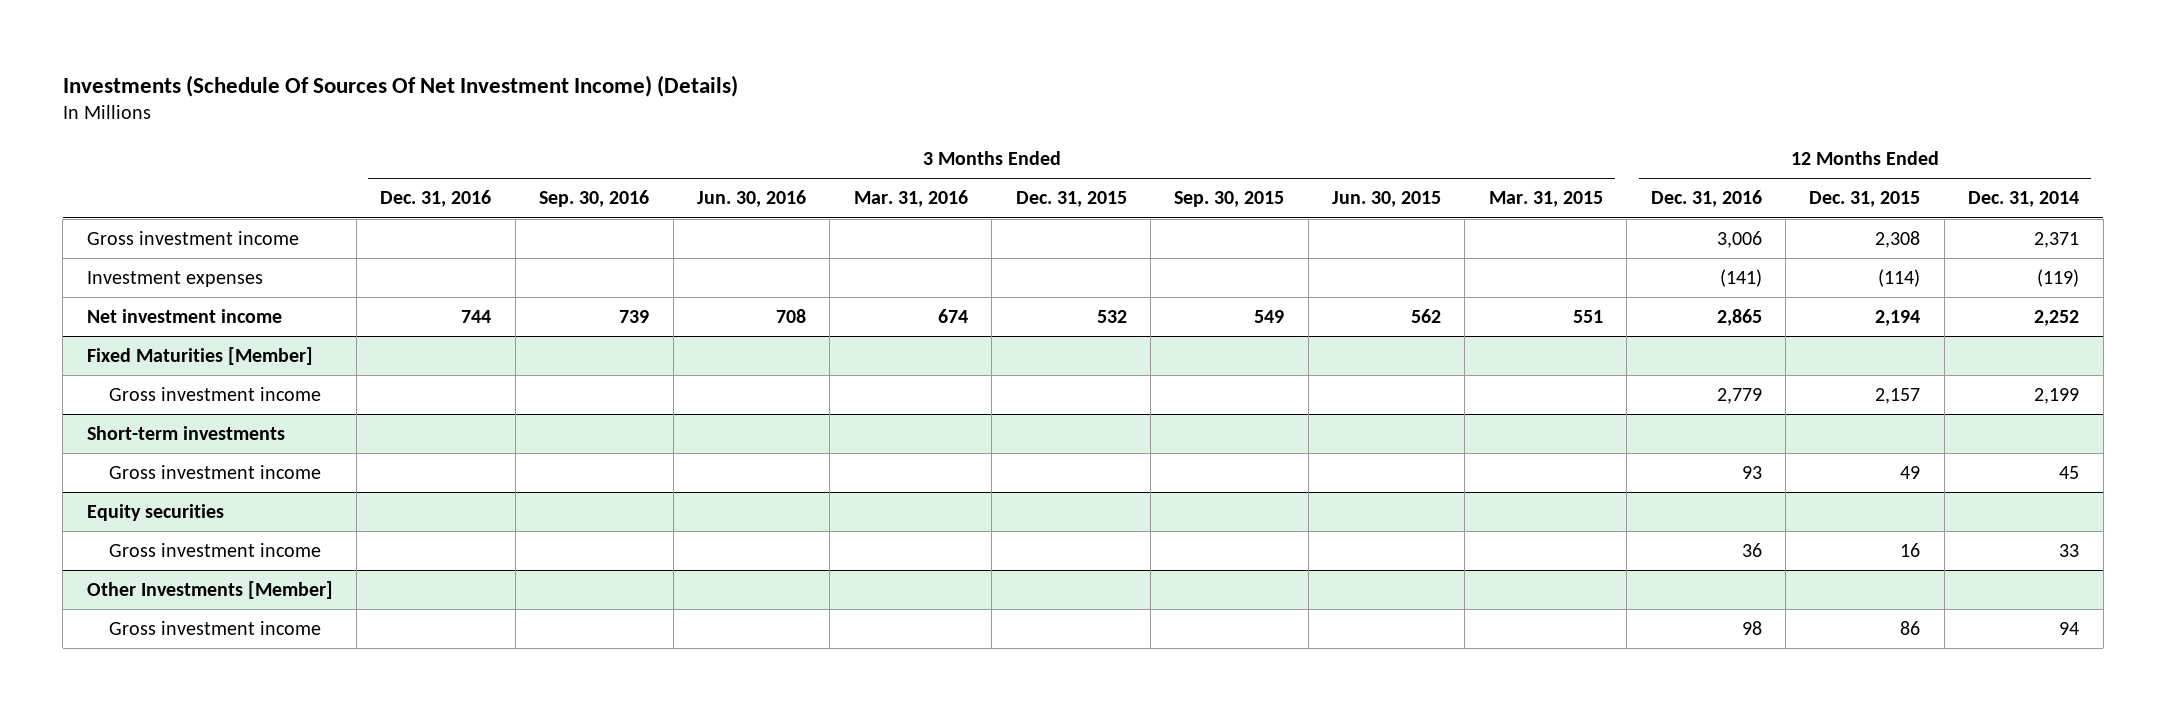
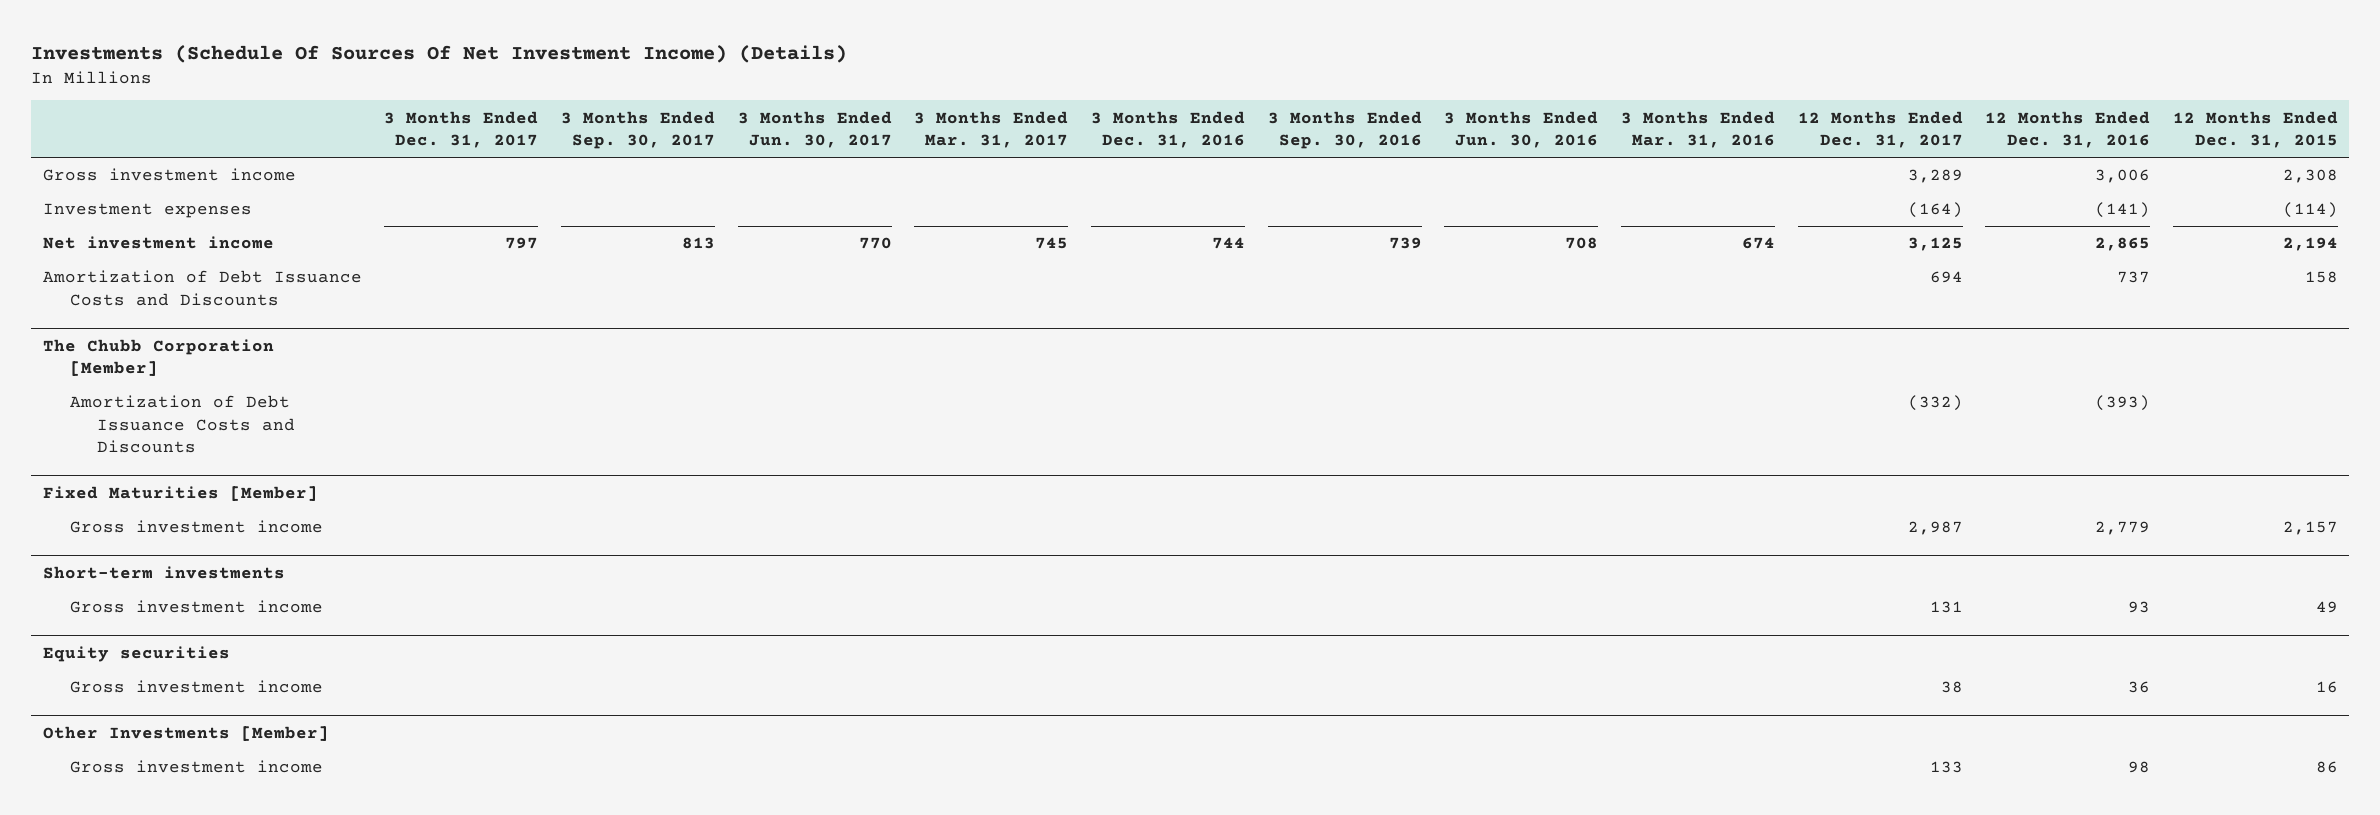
- | 3 Months Ended Dec. 31, 2016 | 3 Months Ended Sep. 30, 2016 | 3 Months Ended Jun. 30, 2016 | 3 Months Ended Mar. 31, 2016 | 3 Months Ended Dec. 31, 2015 | 3 Months Ended Sep. 30, 2015 | 3 Months Ended Jun. 30, 2015 | 3 Months Ended Mar. 31, 2015 | 12 Months Ended Dec. 31, 2016 | 12 Months Ended Dec. 31, 2015 | 12 Months Ended Dec. 31, 2014
+ | 3 Months Ended Dec. 31, 2017 | 3 Months Ended Sep. 30, 2017 | 3 Months Ended Jun. 30, 2017 | 3 Months Ended Mar. 31, 2017 | 3 Months Ended Dec. 31, 2016 | 3 Months Ended Sep. 30, 2016 | 3 Months Ended Jun. 30, 2016 | 3 Months Ended Mar. 31, 2016 | 12 Months Ended Dec. 31, 2017 | 12 Months Ended Dec. 31, 2016 | 12 Months Ended Dec. 31, 2015
+ Amortization of Debt Issuance Costs and Discounts | | | | | | | | | 694 | 737 | 158
+ The Chubb Corporation [Member]
+ Amortization of Debt Issuance Costs and Discounts | | | | | | | | | (332) | (393) |

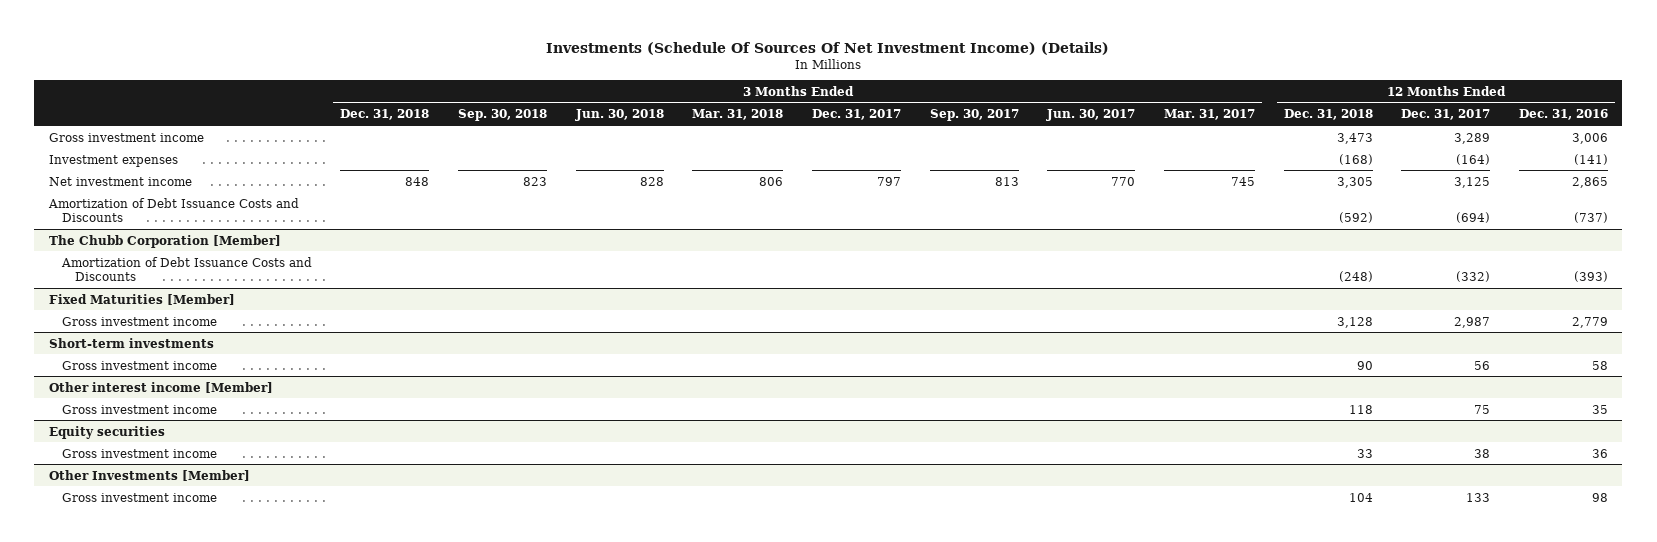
- | 3 Months Ended Dec. 31, 2017 | 3 Months Ended Sep. 30, 2017 | 3 Months Ended Jun. 30, 2017 | 3 Months Ended Mar. 31, 2017 | 3 Months Ended Dec. 31, 2016 | 3 Months Ended Sep. 30, 2016 | 3 Months Ended Jun. 30, 2016 | 3 Months Ended Mar. 31, 2016 | 12 Months Ended Dec. 31, 2017 | 12 Months Ended Dec. 31, 2016 | 12 Months Ended Dec. 31, 2015
+ | 3 Months Ended Dec. 31, 2018 | 3 Months Ended Sep. 30, 2018 | 3 Months Ended Jun. 30, 2018 | 3 Months Ended Mar. 31, 2018 | 3 Months Ended Dec. 31, 2017 | 3 Months Ended Sep. 30, 2017 | 3 Months Ended Jun. 30, 2017 | 3 Months Ended Mar. 31, 2017 | 12 Months Ended Dec. 31, 2018 | 12 Months Ended Dec. 31, 2017 | 12 Months Ended Dec. 31, 2016
- Amortization of Debt Issuance Costs and Discounts | | | | | | | | | 694 | 737 | 158
+ Amortization of Debt Issuance Costs and Discounts | | | | | | | | | (592) | (694) | (737)
@ Short-term investments
- Gross investment income | | | | | | | | | 131 | 93 | 49
+ Gross investment income | | | | | | | | | 90 | 56 | 58
+ Other interest income [Member]
+ Gross investment income | | | | | | | | | 118 | 75 | 35

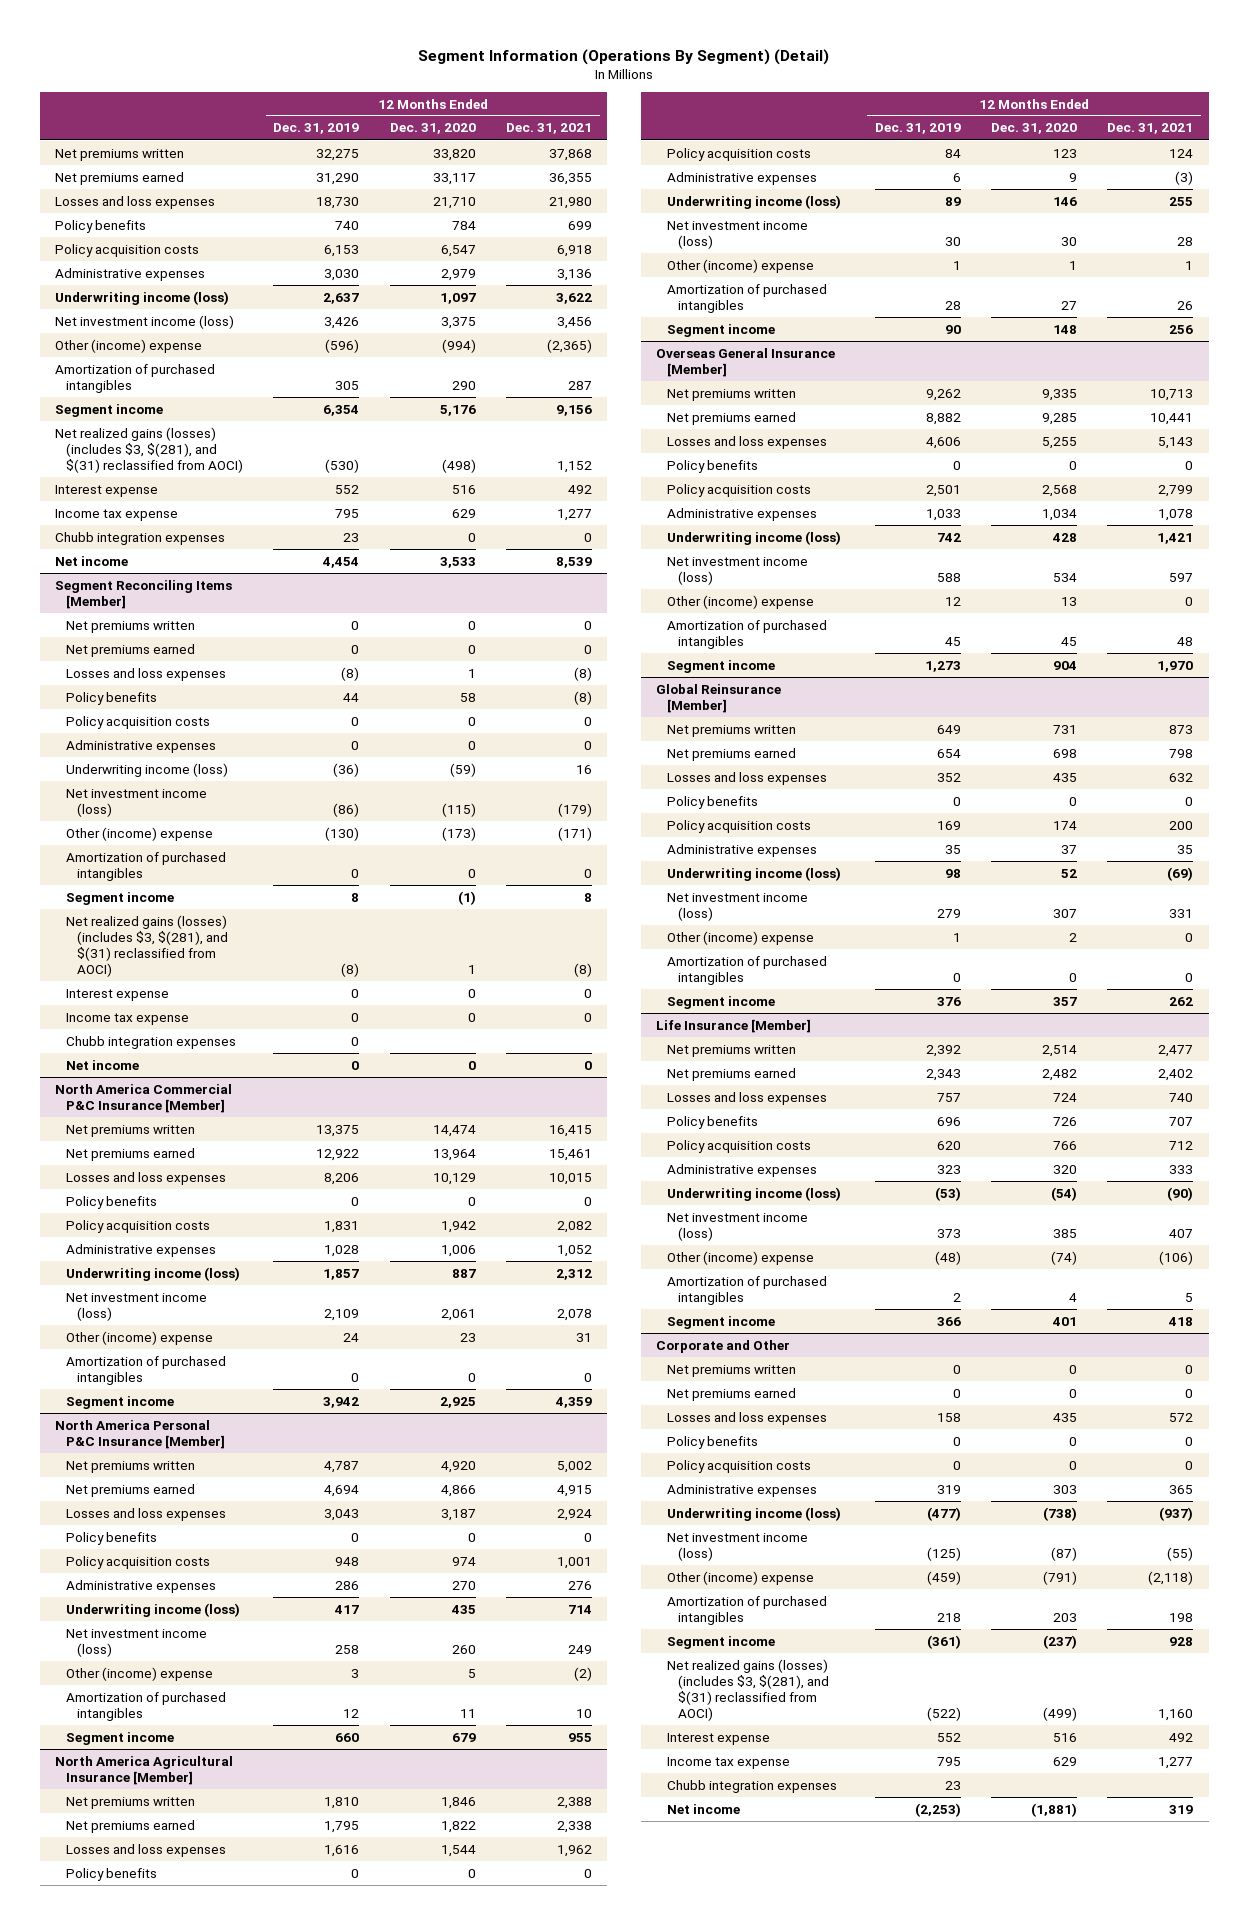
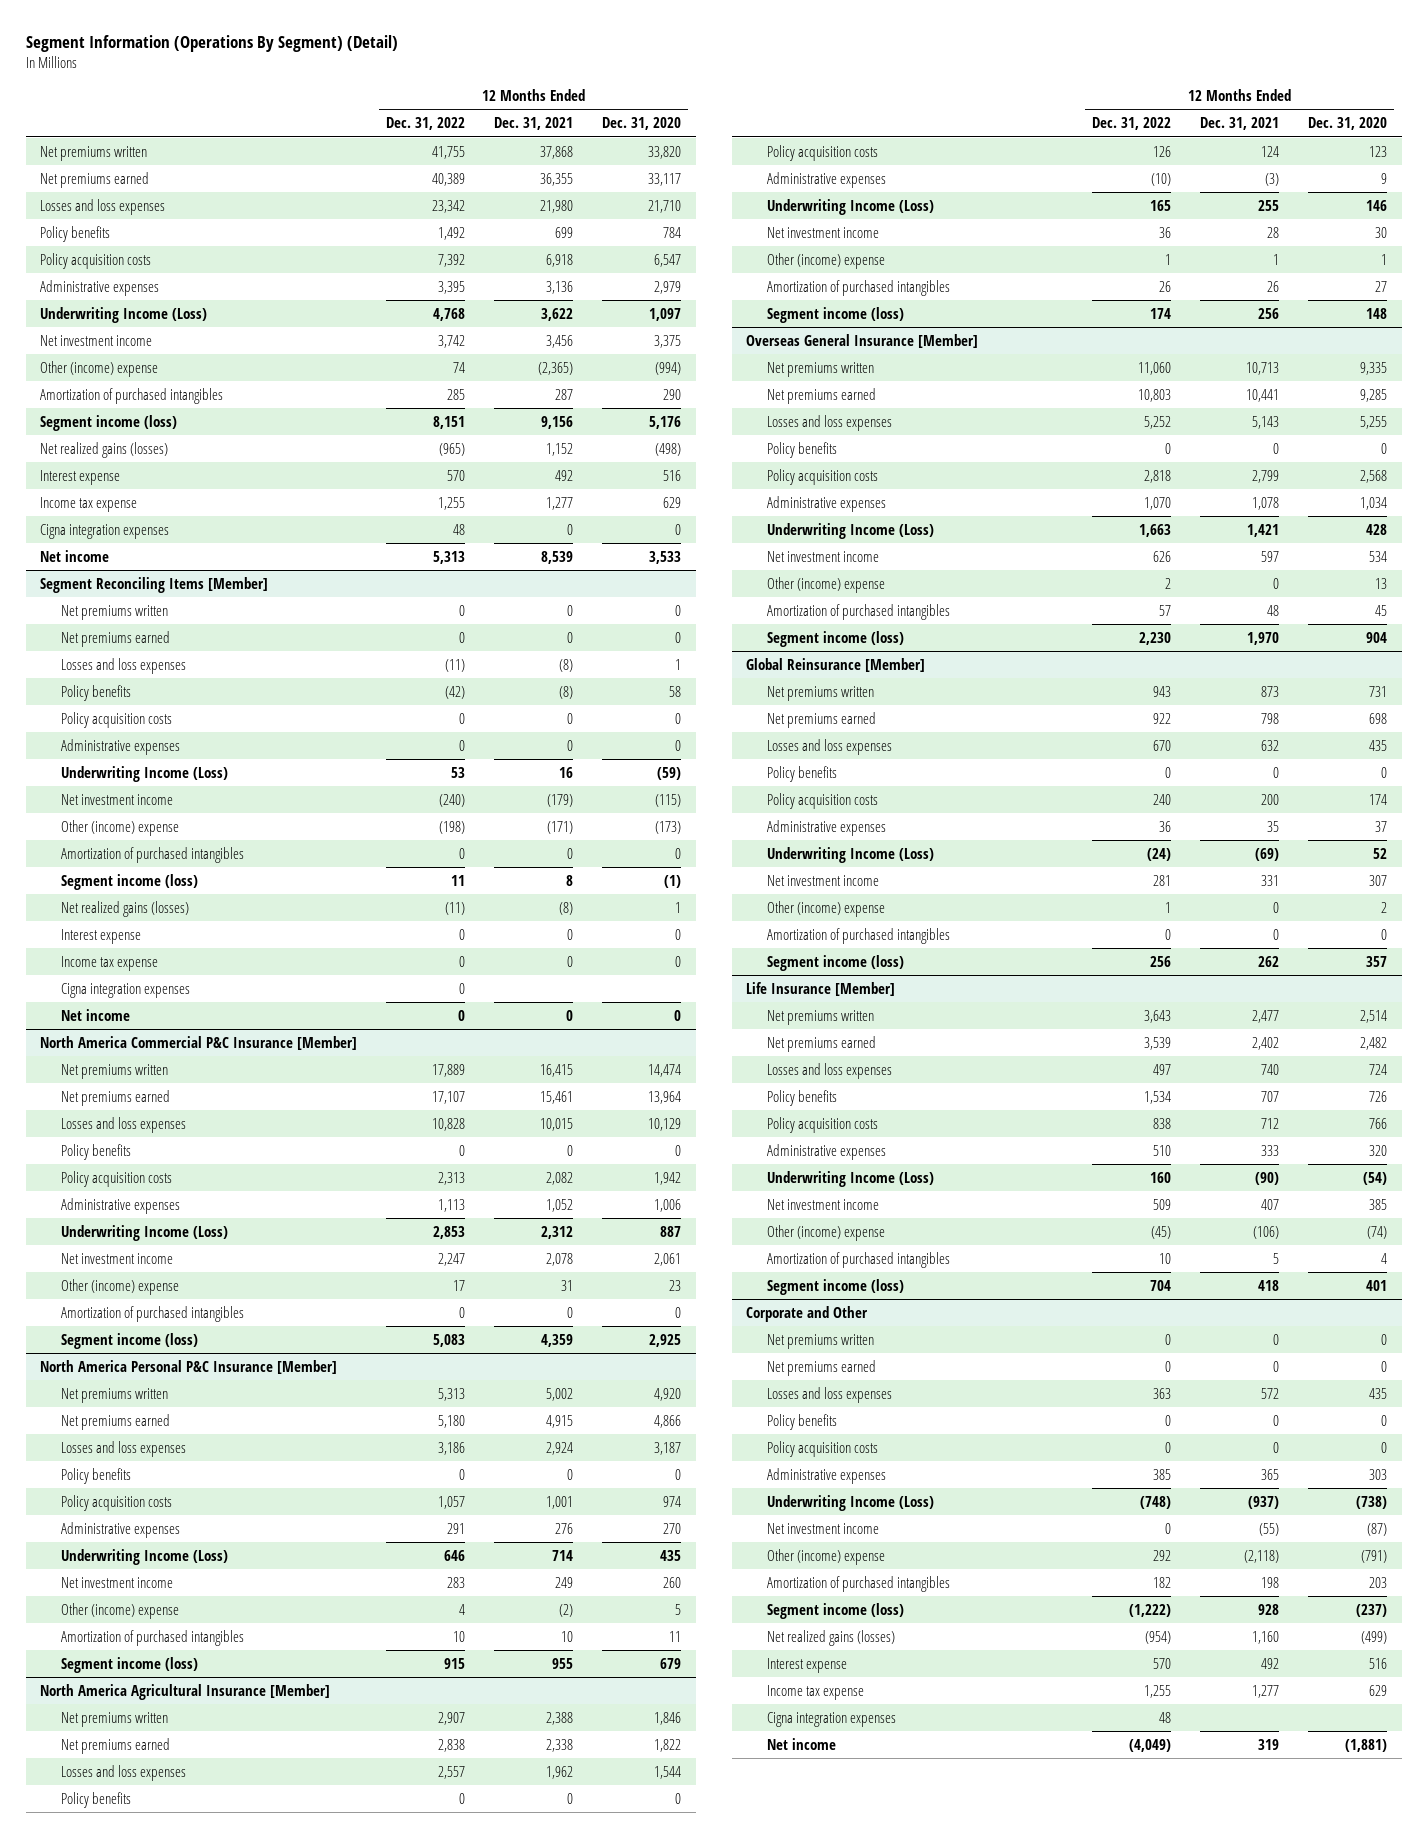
- | 12 Months Ended Dec. 31, 2019 | 12 Months Ended Dec. 31, 2020 | 12 Months Ended Dec. 31, 2021
+ | 12 Months Ended Dec. 31, 2022 | 12 Months Ended Dec. 31, 2021 | 12 Months Ended Dec. 31, 2020
- Underwriting income (loss) | 2,637 | 1,097 | 3,622
- Net investment income (loss) | 3,426 | 3,375 | 3,456
+ Underwriting Income (Loss) | 4,768 | 3,622 | 1,097
+ Net investment income | 3,742 | 3,456 | 3,375
- Segment income | 6,354 | 5,176 | 9,156
- Net realized gains (losses) (includes $3, $(281), and $(31) reclassified from AOCI) | (530) | (498) | 1,152
+ Segment income (loss) | 8,151 | 9,156 | 5,176
+ Net realized gains (losses) | (965) | 1,152 | (498)
- Chubb integration expenses | 23 | 0 | 0
+ Cigna integration expenses | 48 | 0 | 0
@ Segment Reconciling Items [Member]
- Underwriting income (loss) | (36) | (59) | 16
- Net investment income (loss) | (86) | (115) | (179)
+ Underwriting Income (Loss) | 53 | 16 | (59)
+ Net investment income | (240) | (179) | (115)
- Segment income | 8 | (1) | 8
- Net realized gains (losses) (includes $3, $(281), and $(31) reclassified from AOCI) | (8) | 1 | (8)
+ Segment income (loss) | 11 | 8 | (1)
+ Net realized gains (losses) | (11) | (8) | 1
- Chubb integration expenses | 0 | |
+ Cigna integration expenses | 0 | |
@ North America Commercial P&C Insurance [Member]
- Underwriting income (loss) | 1,857 | 887 | 2,312
- Net investment income (loss) | 2,109 | 2,061 | 2,078
+ Underwriting Income (Loss) | 2,853 | 2,312 | 887
+ Net investment income | 2,247 | 2,078 | 2,061
- Segment income | 3,942 | 2,925 | 4,359
+ Segment income (loss) | 5,083 | 4,359 | 2,925
@ North America Personal P&C Insurance [Member]
- Underwriting income (loss) | 417 | 435 | 714
- Net investment income (loss) | 258 | 260 | 249
+ Underwriting Income (Loss) | 646 | 714 | 435
+ Net investment income | 283 | 249 | 260
- Segment income | 660 | 679 | 955
+ Segment income (loss) | 915 | 955 | 679
@ North America Agricultural Insurance [Member]
- Underwriting income (loss) | 89 | 146 | 255
- Net investment income (loss) | 30 | 30 | 28
+ Underwriting Income (Loss) | 165 | 255 | 146
+ Net investment income | 36 | 28 | 30
- Segment income | 90 | 148 | 256
+ Segment income (loss) | 174 | 256 | 148
@ Overseas General Insurance [Member]
- Underwriting income (loss) | 742 | 428 | 1,421
- Net investment income (loss) | 588 | 534 | 597
+ Underwriting Income (Loss) | 1,663 | 1,421 | 428
+ Net investment income | 626 | 597 | 534
- Segment income | 1,273 | 904 | 1,970
+ Segment income (loss) | 2,230 | 1,970 | 904
@ Global Reinsurance [Member]
- Underwriting income (loss) | 98 | 52 | (69)
- Net investment income (loss) | 279 | 307 | 331
+ Underwriting Income (Loss) | (24) | (69) | 52
+ Net investment income | 281 | 331 | 307
- Segment income | 376 | 357 | 262
+ Segment income (loss) | 256 | 262 | 357
@ Life Insurance [Member]
- Underwriting income (loss) | (53) | (54) | (90)
- Net investment income (loss) | 373 | 385 | 407
+ Underwriting Income (Loss) | 160 | (90) | (54)
+ Net investment income | 509 | 407 | 385
- Segment income | 366 | 401 | 418
+ Segment income (loss) | 704 | 418 | 401
@ Corporate and Other
- Underwriting income (loss) | (477) | (738) | (937)
- Net investment income (loss) | (125) | (87) | (55)
+ Underwriting Income (Loss) | (748) | (937) | (738)
+ Net investment income | 0 | (55) | (87)
- Segment income | (361) | (237) | 928
- Net realized gains (losses) (includes $3, $(281), and $(31) reclassified from AOCI) | (522) | (499) | 1,160
+ Segment income (loss) | (1,222) | 928 | (237)
+ Net realized gains (losses) | (954) | 1,160 | (499)
- Chubb integration expenses | 23 | |
+ Cigna integration expenses | 48 | |

